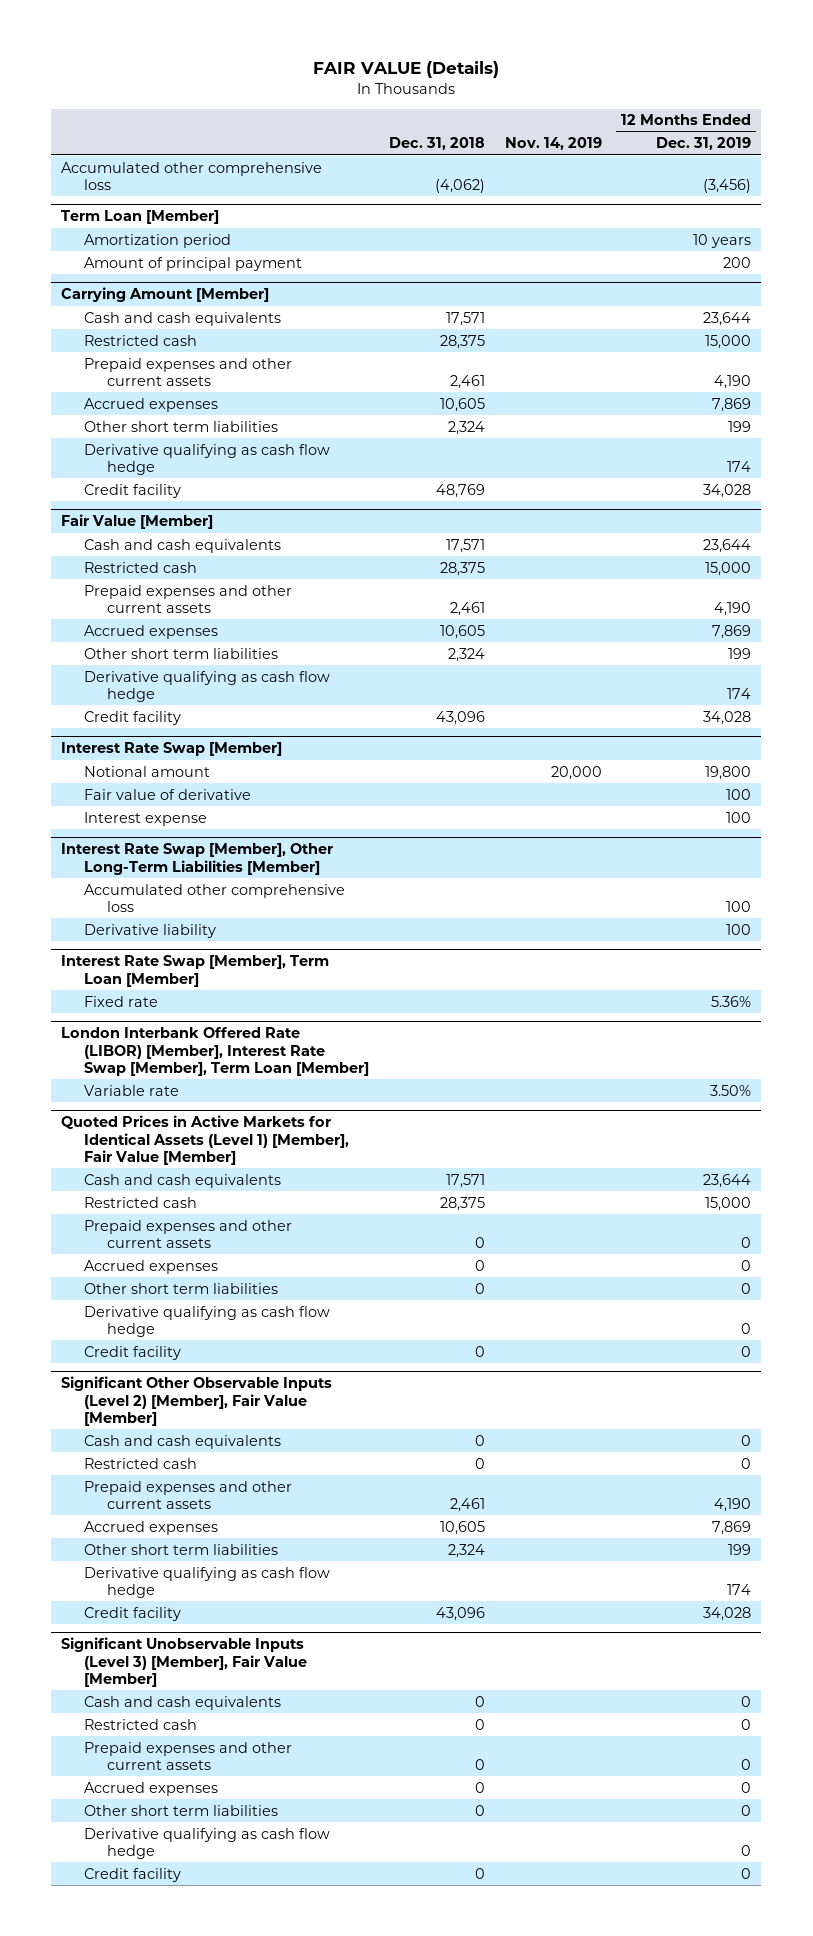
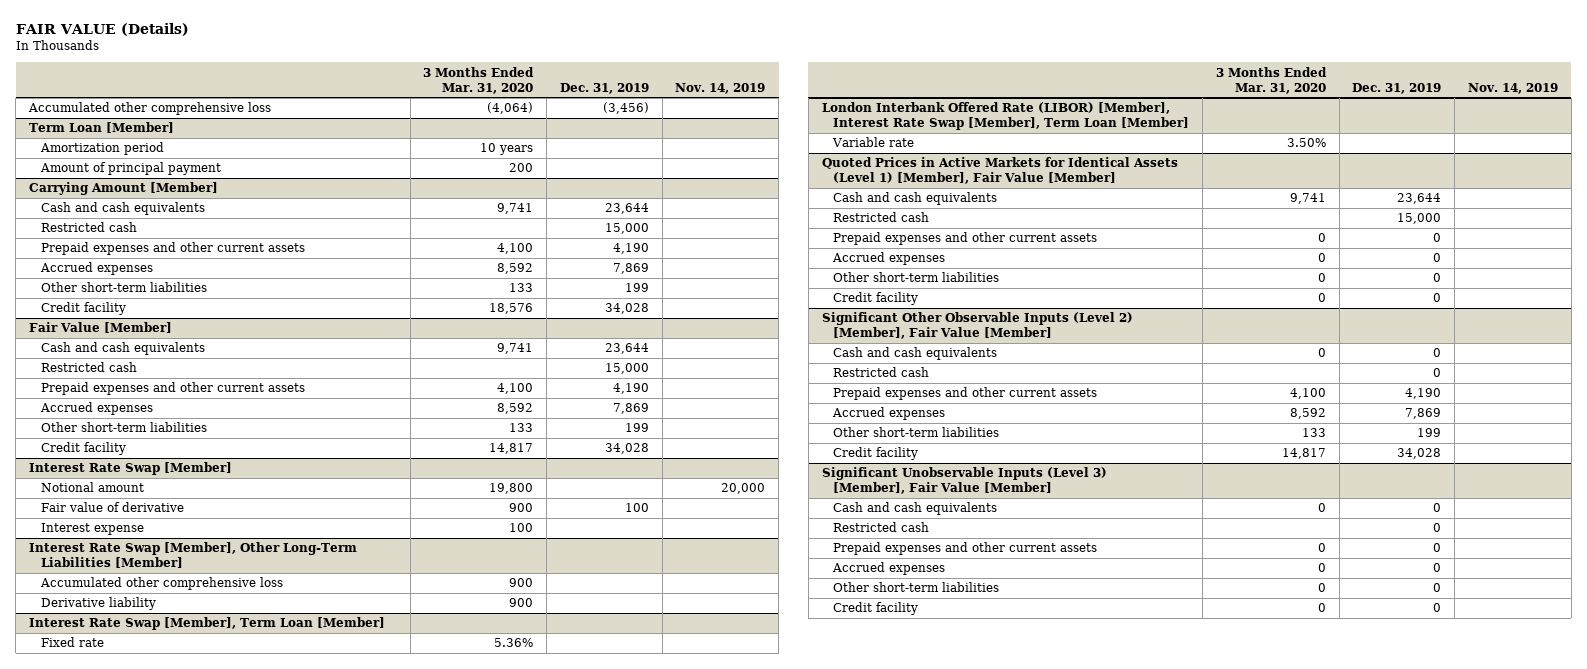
- | Dec. 31, 2018 | Nov. 14, 2019 | 12 Months Ended Dec. 31, 2019
+ | 3 Months Ended Mar. 31, 2020 | Dec. 31, 2019 | Nov. 14, 2019
@ Carrying Amount [Member]
- Other short term liabilities | 2,324 | | 199
- Derivative qualifying as cash flow hedge | | | 174
+ Other short-term liabilities | 133 | 199 |
@ Fair Value [Member]
- Other short term liabilities | 2,324 | | 199
- Derivative qualifying as cash flow hedge | | | 174
+ Other short-term liabilities | 133 | 199 |
@ Quoted Prices in Active Markets for Identical Assets (Level 1) [Member], Fair Value [Member]
- Other short term liabilities | 0 | | 0
- Derivative qualifying as cash flow hedge | | | 0
+ Other short-term liabilities | 0 | 0 |
@ Significant Other Observable Inputs (Level 2) [Member], Fair Value [Member]
- Other short term liabilities | 2,324 | | 199
- Derivative qualifying as cash flow hedge | | | 174
+ Other short-term liabilities | 133 | 199 |
@ Significant Unobservable Inputs (Level 3) [Member], Fair Value [Member]
- Other short term liabilities | 0 | | 0
- Derivative qualifying as cash flow hedge | | | 0
+ Other short-term liabilities | 0 | 0 |

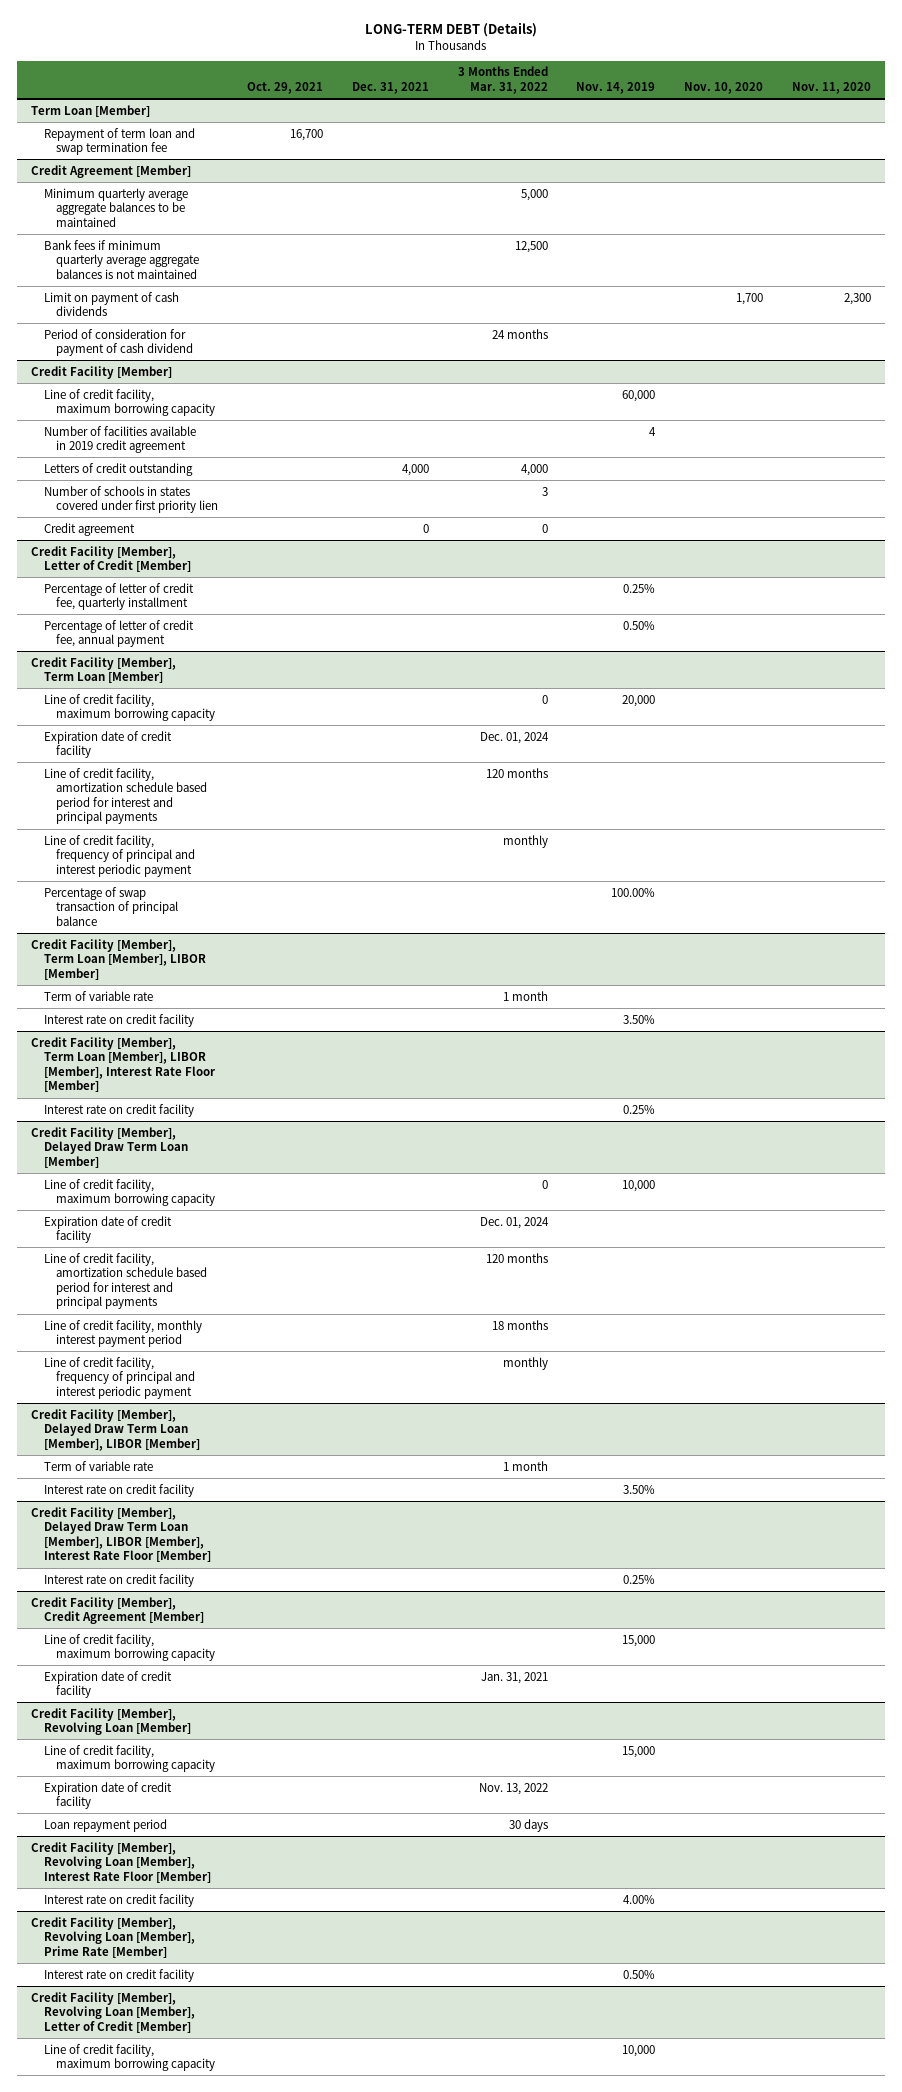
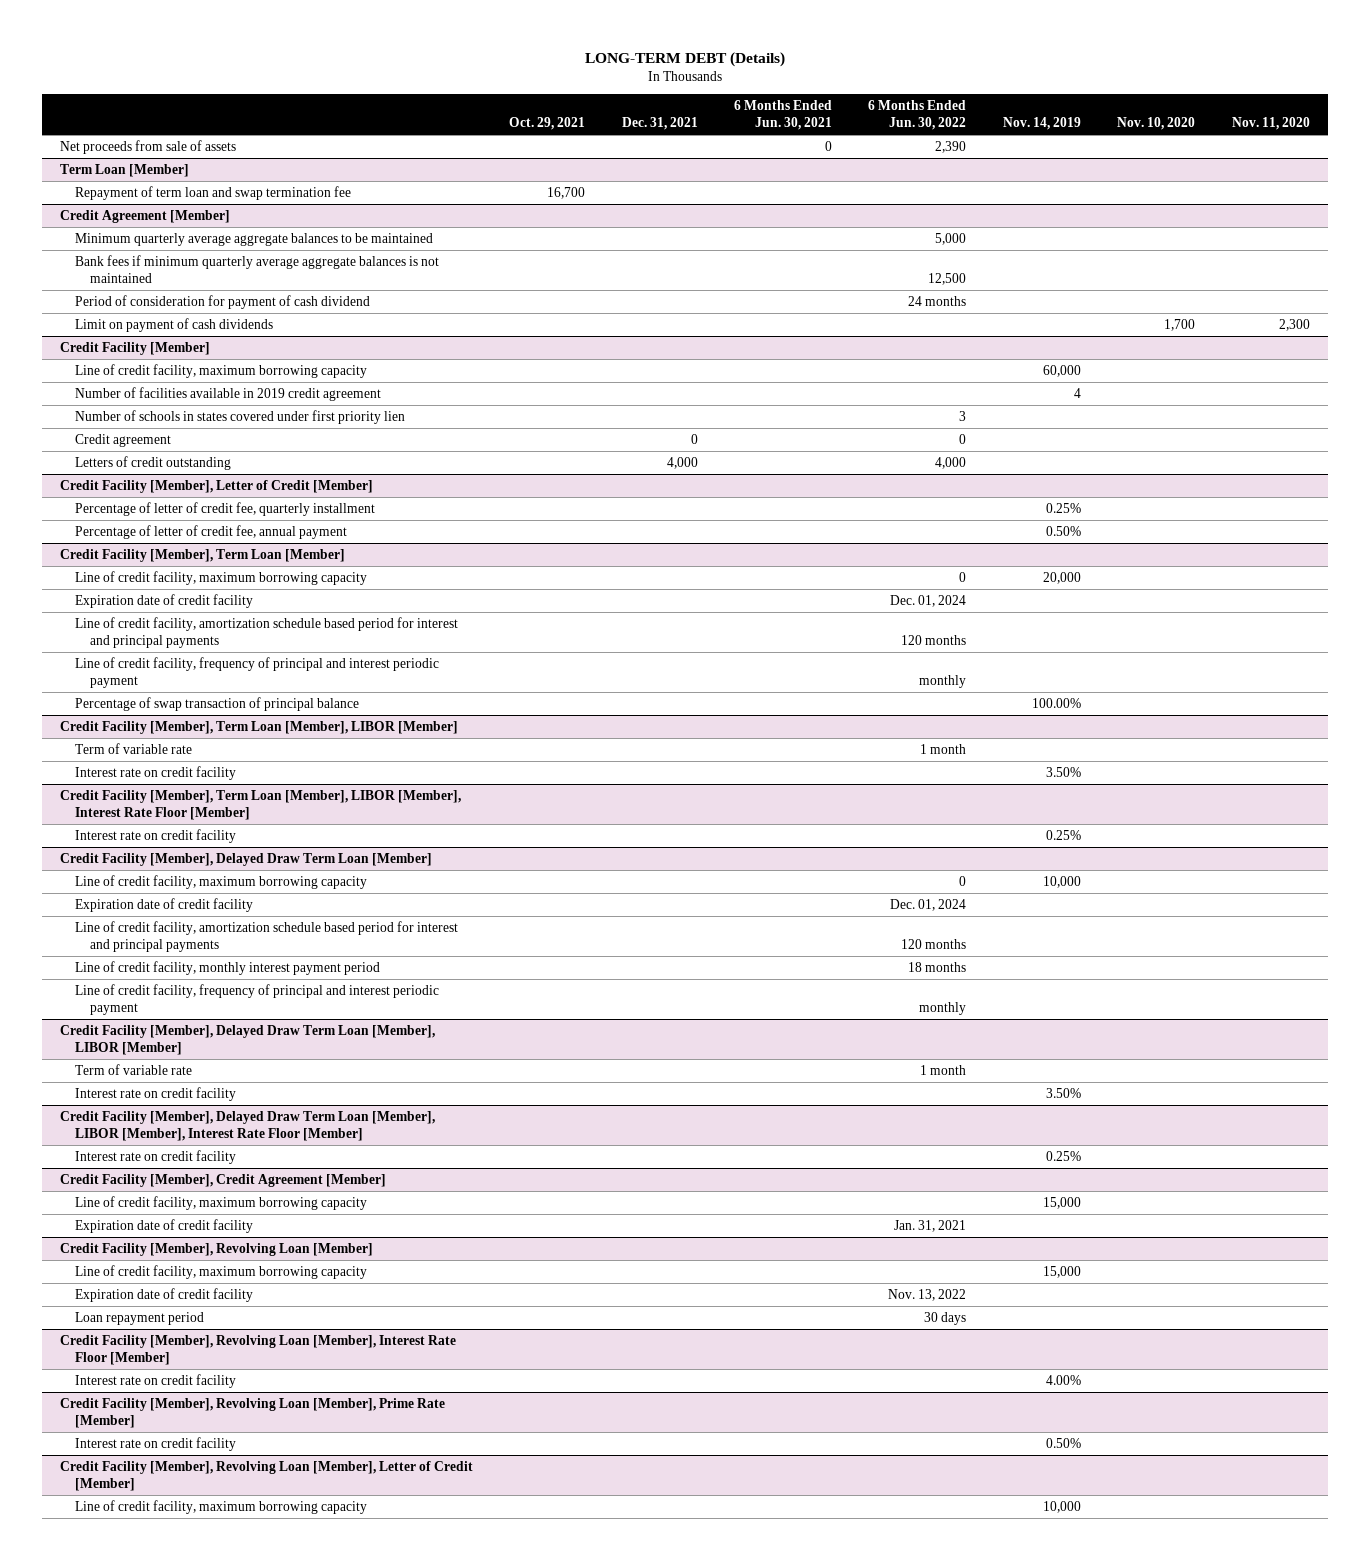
- | Oct. 29, 2021 | Dec. 31, 2021 | 3 Months Ended Mar. 31, 2022 | Nov. 14, 2019 | Nov. 10, 2020 | Nov. 11, 2020
+ | Oct. 29, 2021 | Dec. 31, 2021 | 6 Months Ended Jun. 30, 2021 | 6 Months Ended Jun. 30, 2022 | Nov. 14, 2019 | Nov. 10, 2020 | Nov. 11, 2020
+ Net proceeds from sale of assets | | | 0 | 2,390 | | |
@ Credit Agreement [Member]
moved down: Limit on payment of cash dividends | | | | | | 1,700 | 2,300
@ Credit Facility [Member]
moved down: Letters of credit outstanding | | 4,000 | | 4,000 | | |

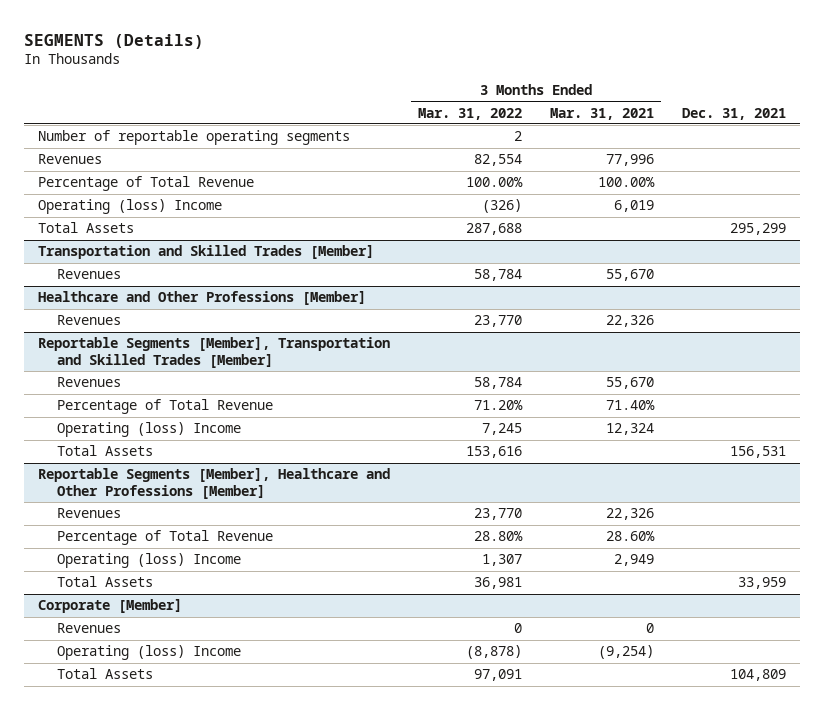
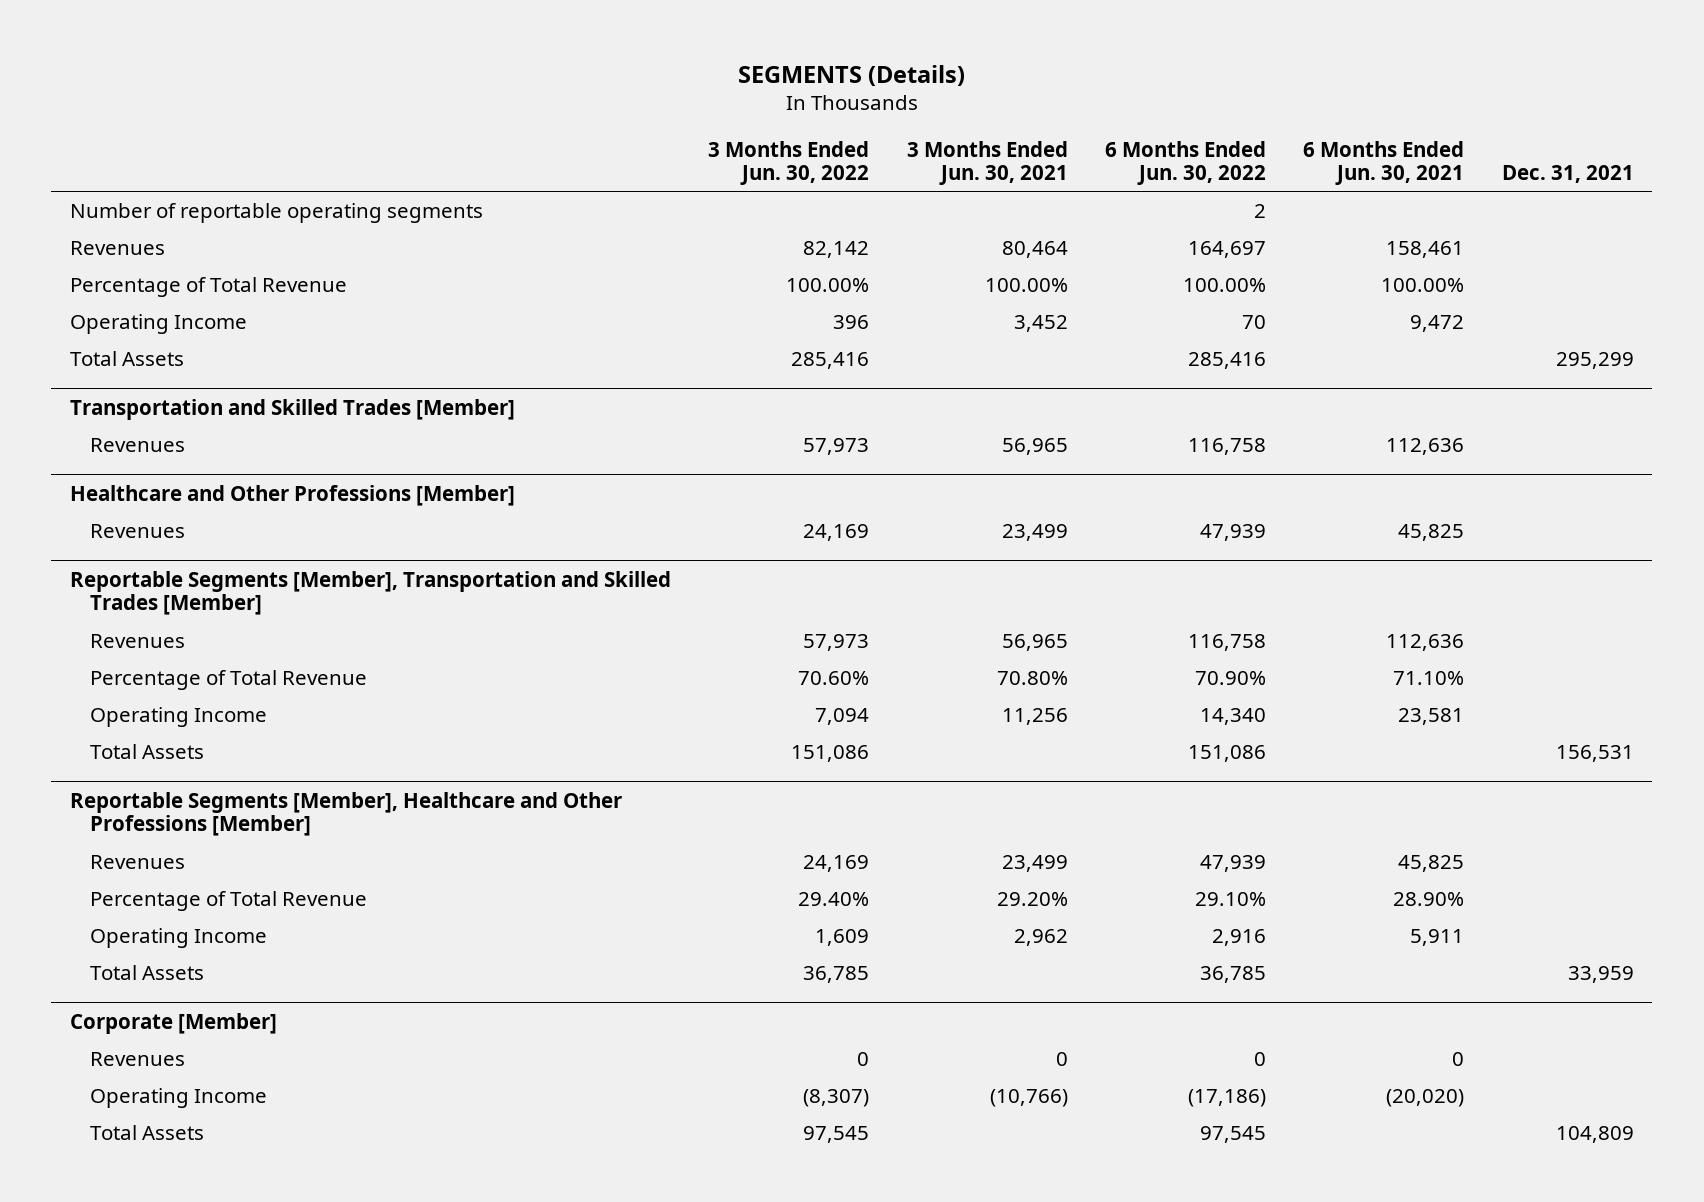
- | 3 Months Ended Mar. 31, 2022 | 3 Months Ended Mar. 31, 2021 | Dec. 31, 2021
+ | 3 Months Ended Jun. 30, 2022 | 3 Months Ended Jun. 30, 2021 | 6 Months Ended Jun. 30, 2022 | 6 Months Ended Jun. 30, 2021 | Dec. 31, 2021
- Operating (loss) Income | (326) | 6,019 |
+ Operating Income | 396 | 3,452 | 70 | 9,472 |
@ Reportable Segments [Member], Transportation and Skilled Trades [Member]
- Operating (loss) Income | 7,245 | 12,324 |
+ Operating Income | 7,094 | 11,256 | 14,340 | 23,581 |
@ Reportable Segments [Member], Healthcare and Other Professions [Member]
- Operating (loss) Income | 1,307 | 2,949 |
+ Operating Income | 1,609 | 2,962 | 2,916 | 5,911 |
@ Corporate [Member]
- Operating (loss) Income | (8,878) | (9,254) |
+ Operating Income | (8,307) | (10,766) | (17,186) | (20,020) |

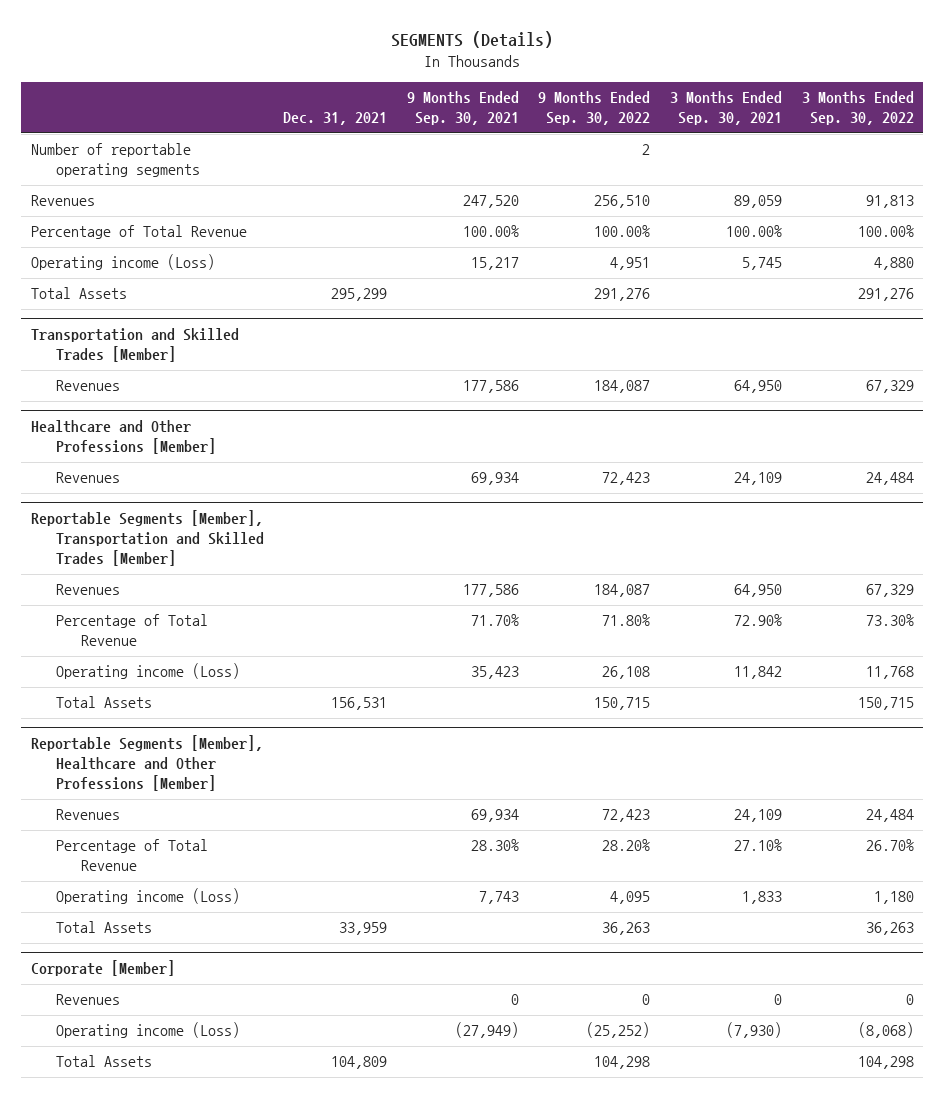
- | 3 Months Ended Jun. 30, 2022 | 3 Months Ended Jun. 30, 2021 | 6 Months Ended Jun. 30, 2022 | 6 Months Ended Jun. 30, 2021 | Dec. 31, 2021
+ | Dec. 31, 2021 | 9 Months Ended Sep. 30, 2021 | 9 Months Ended Sep. 30, 2022 | 3 Months Ended Sep. 30, 2021 | 3 Months Ended Sep. 30, 2022
- Operating Income | 396 | 3,452 | 70 | 9,472 |
+ Operating income (Loss) | | 15,217 | 4,951 | 5,745 | 4,880
@ Reportable Segments [Member], Transportation and Skilled Trades [Member]
- Operating Income | 7,094 | 11,256 | 14,340 | 23,581 |
+ Operating income (Loss) | | 35,423 | 26,108 | 11,842 | 11,768
@ Reportable Segments [Member], Healthcare and Other Professions [Member]
- Operating Income | 1,609 | 2,962 | 2,916 | 5,911 |
+ Operating income (Loss) | | 7,743 | 4,095 | 1,833 | 1,180
@ Corporate [Member]
- Operating Income | (8,307) | (10,766) | (17,186) | (20,020) |
+ Operating income (Loss) | | (27,949) | (25,252) | (7,930) | (8,068)

